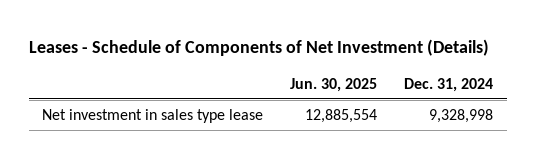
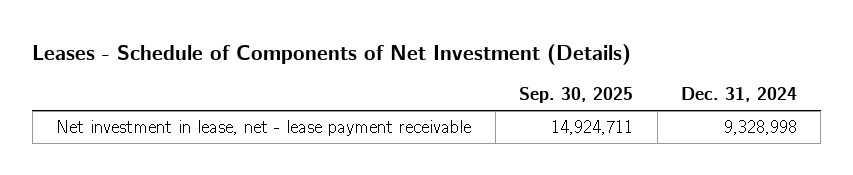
- | Jun. 30, 2025 | Dec. 31, 2024
+ | Sep. 30, 2025 | Dec. 31, 2024
- Net investment in sales type lease | 12,885,554 | 9,328,998
+ Net investment in lease, net - lease payment receivable | 14,924,711 | 9,328,998

